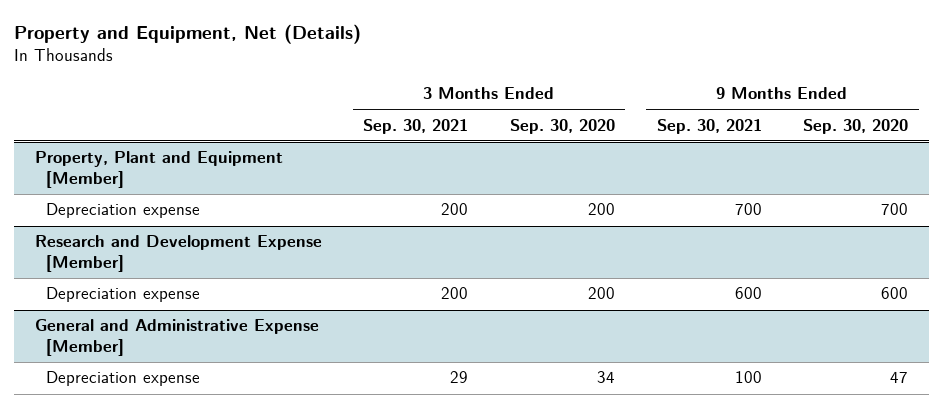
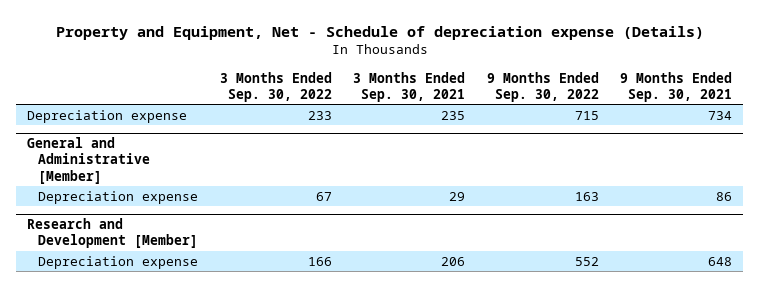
- Property and Equipment, Net (Details)
+ Property and Equipment, Net - Schedule of depreciation expense (Details)
- | 3 Months Ended Sep. 30, 2021 | 3 Months Ended Sep. 30, 2020 | 9 Months Ended Sep. 30, 2021 | 9 Months Ended Sep. 30, 2020
+ | 3 Months Ended Sep. 30, 2022 | 3 Months Ended Sep. 30, 2021 | 9 Months Ended Sep. 30, 2022 | 9 Months Ended Sep. 30, 2021
- Property, Plant and Equipment [Member]
- Depreciation expense | 200 | 200 | 700 | 700
- Research and Development Expense [Member]
- Depreciation expense | 200 | 200 | 600 | 600
- General and Administrative Expense [Member]
- Depreciation expense | 29 | 34 | 100 | 47
+ Depreciation expense | 233 | 235 | 715 | 734
+ General and Administrative [Member]
+ Depreciation expense | 67 | 29 | 163 | 86
+ Research and Development [Member]
+ Depreciation expense | 166 | 206 | 552 | 648

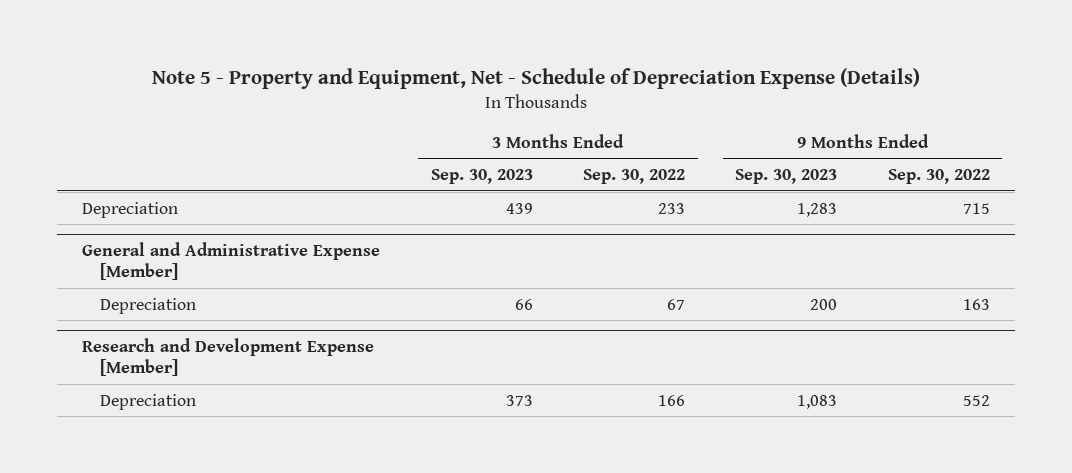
- Property and Equipment, Net - Schedule of depreciation expense (Details)
+ Note 5 - Property and Equipment, Net - Schedule of Depreciation Expense (Details)
- | 3 Months Ended Sep. 30, 2022 | 3 Months Ended Sep. 30, 2021 | 9 Months Ended Sep. 30, 2022 | 9 Months Ended Sep. 30, 2021
+ | 3 Months Ended Sep. 30, 2023 | 3 Months Ended Sep. 30, 2022 | 9 Months Ended Sep. 30, 2023 | 9 Months Ended Sep. 30, 2022
- Depreciation expense | 233 | 235 | 715 | 734
- General and Administrative [Member]
- Depreciation expense | 67 | 29 | 163 | 86
- Research and Development [Member]
- Depreciation expense | 166 | 206 | 552 | 648
+ Depreciation | 439 | 233 | 1,283 | 715
+ General and Administrative Expense [Member]
+ Depreciation | 66 | 67 | 200 | 163
+ Research and Development Expense [Member]
+ Depreciation | 373 | 166 | 1,083 | 552

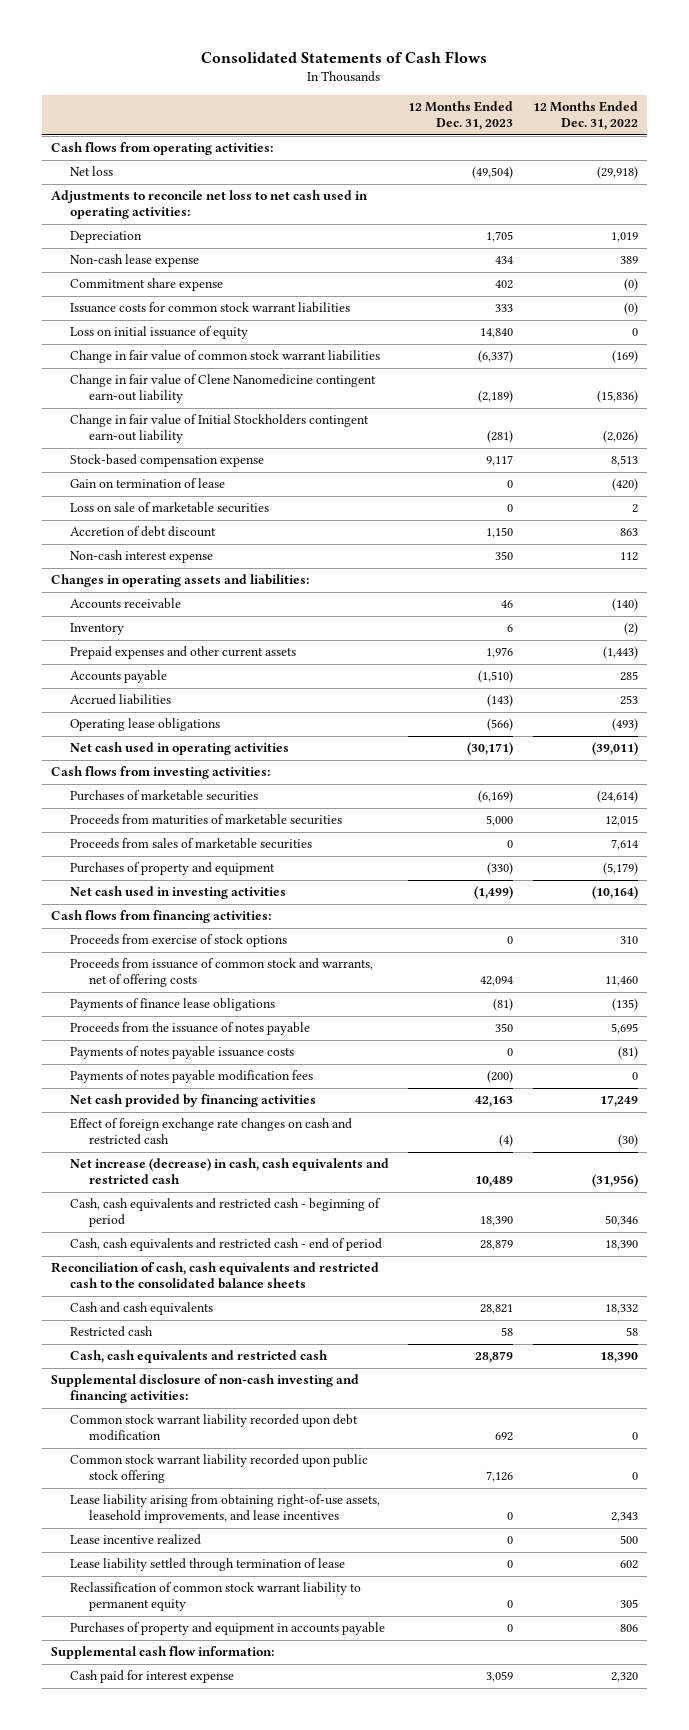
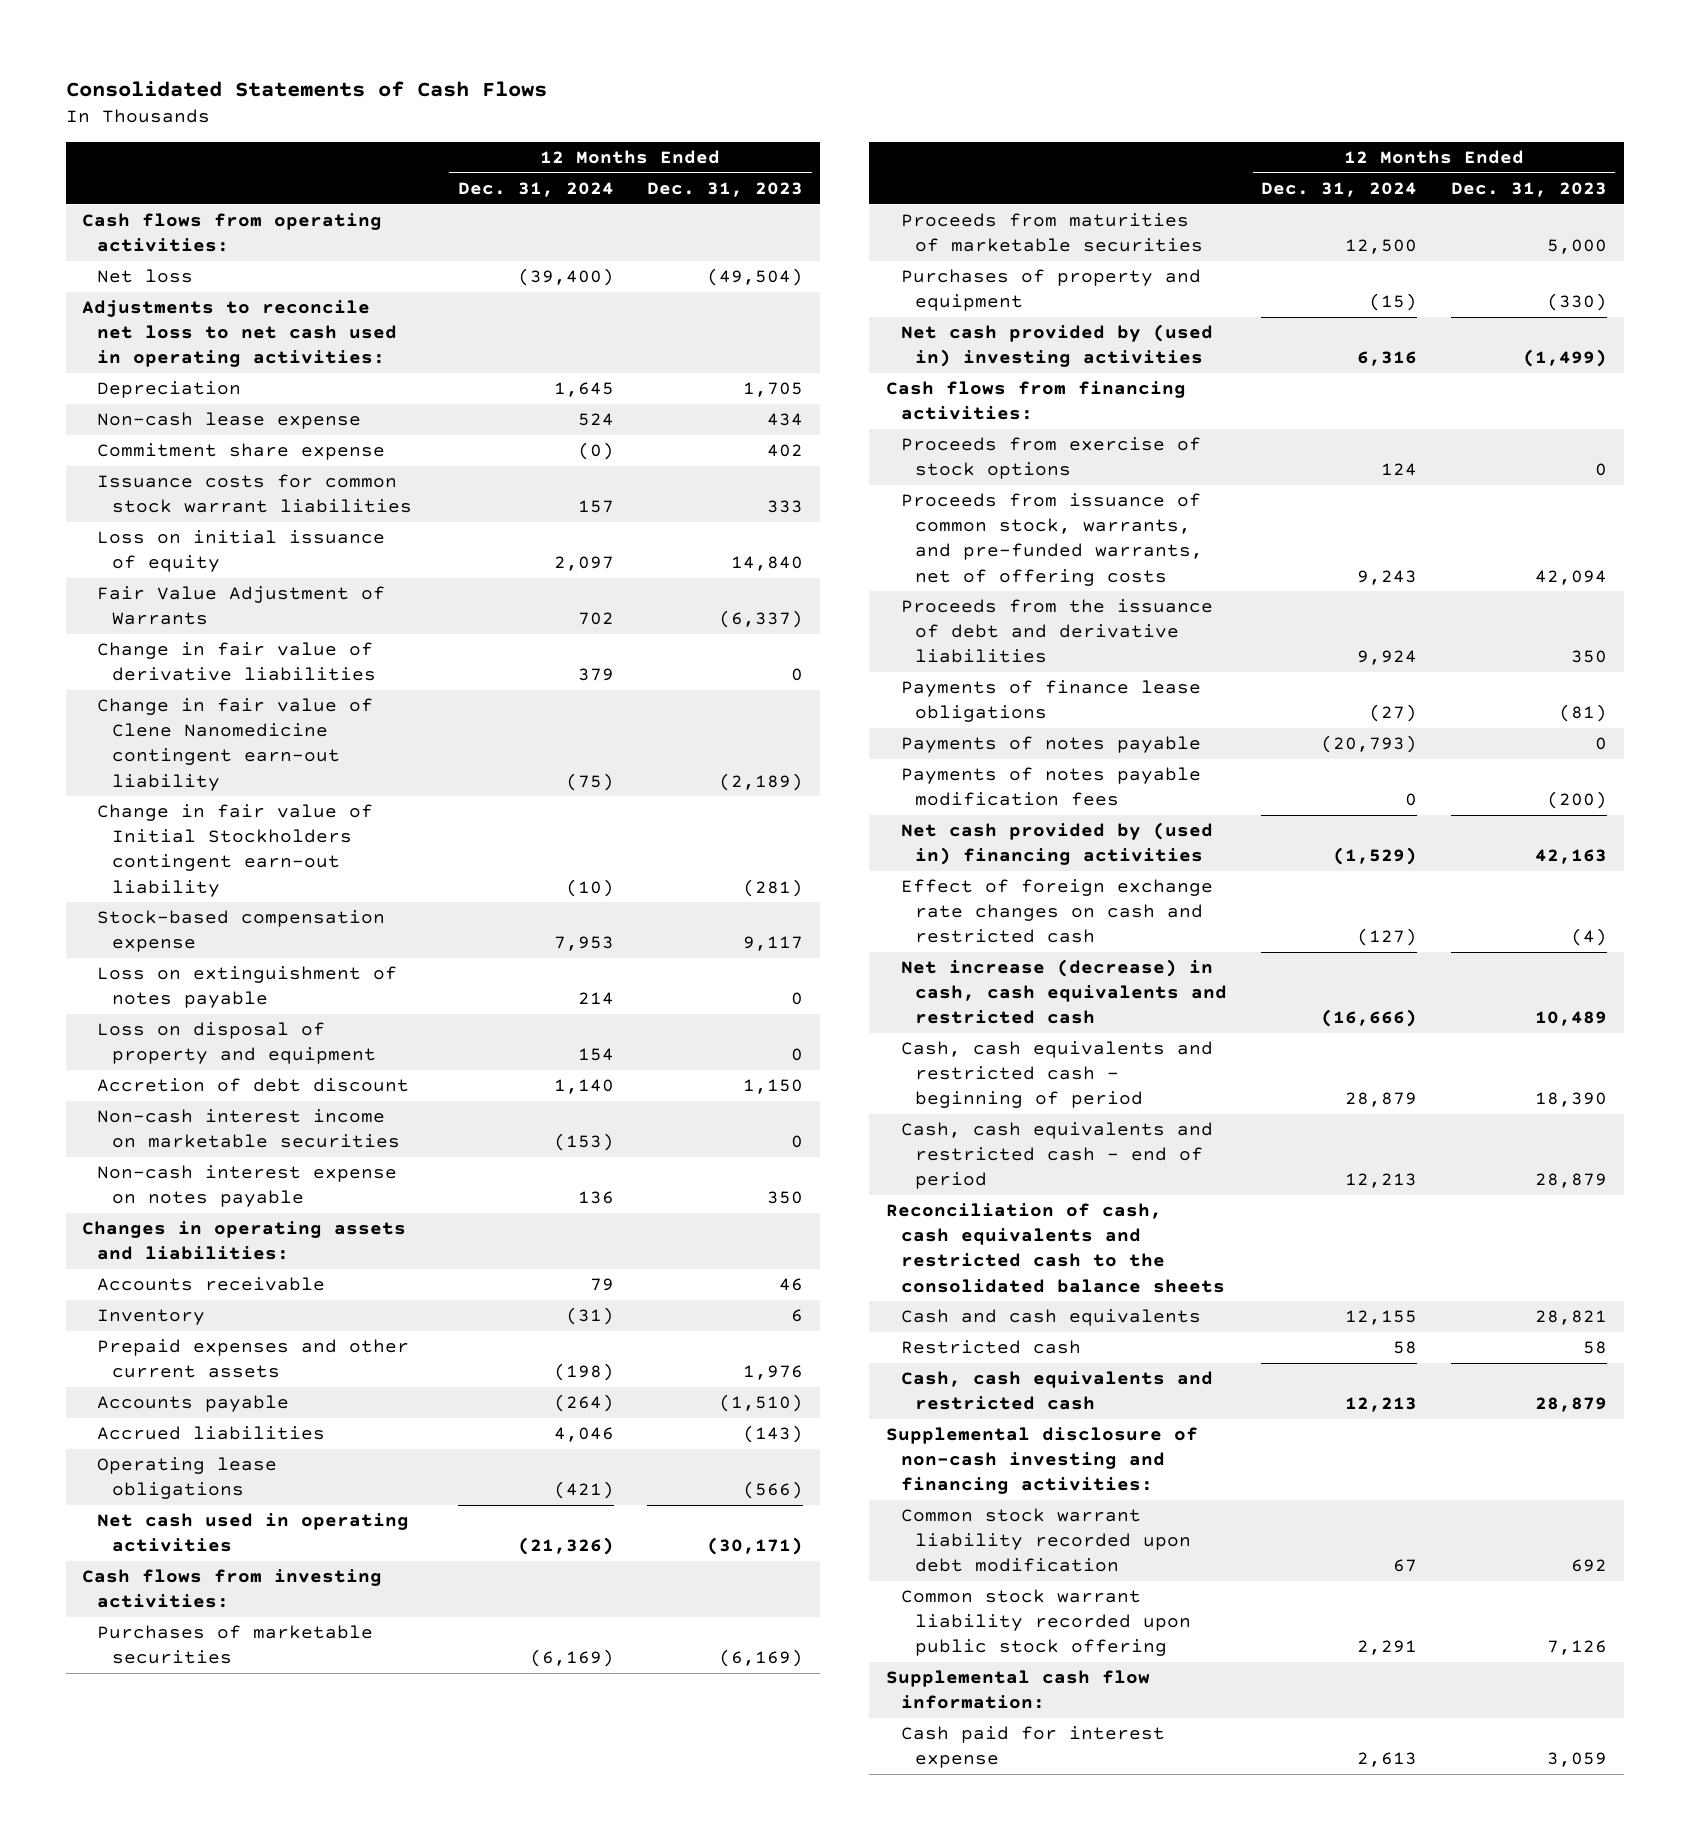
- | 12 Months Ended Dec. 31, 2023 | 12 Months Ended Dec. 31, 2022
+ | 12 Months Ended Dec. 31, 2024 | 12 Months Ended Dec. 31, 2023
- Change in fair value of common stock warrant liabilities | (6,337) | (169)
+ Fair Value Adjustment of Warrants | 702 | (6,337)
+ Change in fair value of derivative liabilities | 379 | 0
- Gain on termination of lease | 0 | (420)
- Loss on sale of marketable securities | 0 | 2
+ Loss on extinguishment of notes payable | 214 | 0
+ Loss on disposal of property and equipment | 154 | 0
- Non-cash interest expense | 350 | 112
+ Non-cash interest income on marketable securities | (153) | 0
+ Non-cash interest expense on notes payable | 136 | 350
- Proceeds from sales of marketable securities | 0 | 7,614
- Net cash used in investing activities | (1,499) | (10,164)
+ Net cash provided by (used in) investing activities | 6,316 | (1,499)
- Proceeds from issuance of common stock and warrants, net of offering costs | 42,094 | 11,460
+ Proceeds from issuance of common stock, warrants, and pre-funded warrants, net of offering costs | 9,243 | 42,094
+ Proceeds from the issuance of debt and derivative liabilities | 9,924 | 350
- Proceeds from the issuance of notes payable | 350 | 5,695
- Payments of notes payable issuance costs | 0 | (81)
+ Payments of notes payable | (20,793) | 0
- Net cash provided by financing activities | 42,163 | 17,249
+ Net cash provided by (used in) financing activities | (1,529) | 42,163
- Lease liability arising from obtaining right-of-use assets, leasehold improvements, and lease incentives | 0 | 2,343
- Lease incentive realized | 0 | 500
- Lease liability settled through termination of lease | 0 | 602
- Reclassification of common stock warrant liability to permanent equity | 0 | 305
- Purchases of property and equipment in accounts payable | 0 | 806

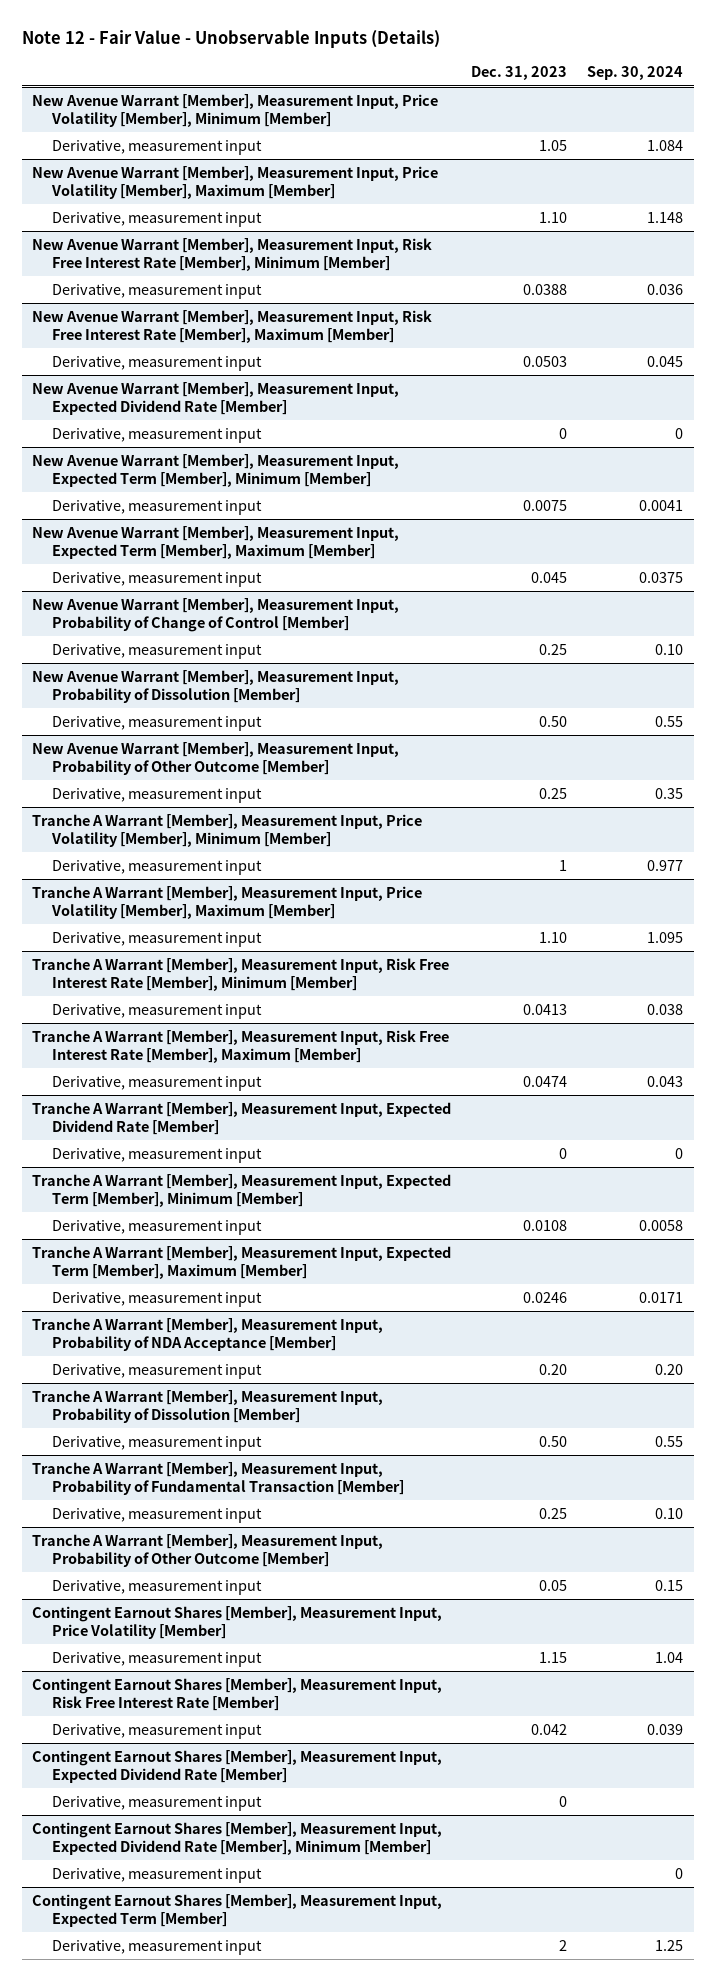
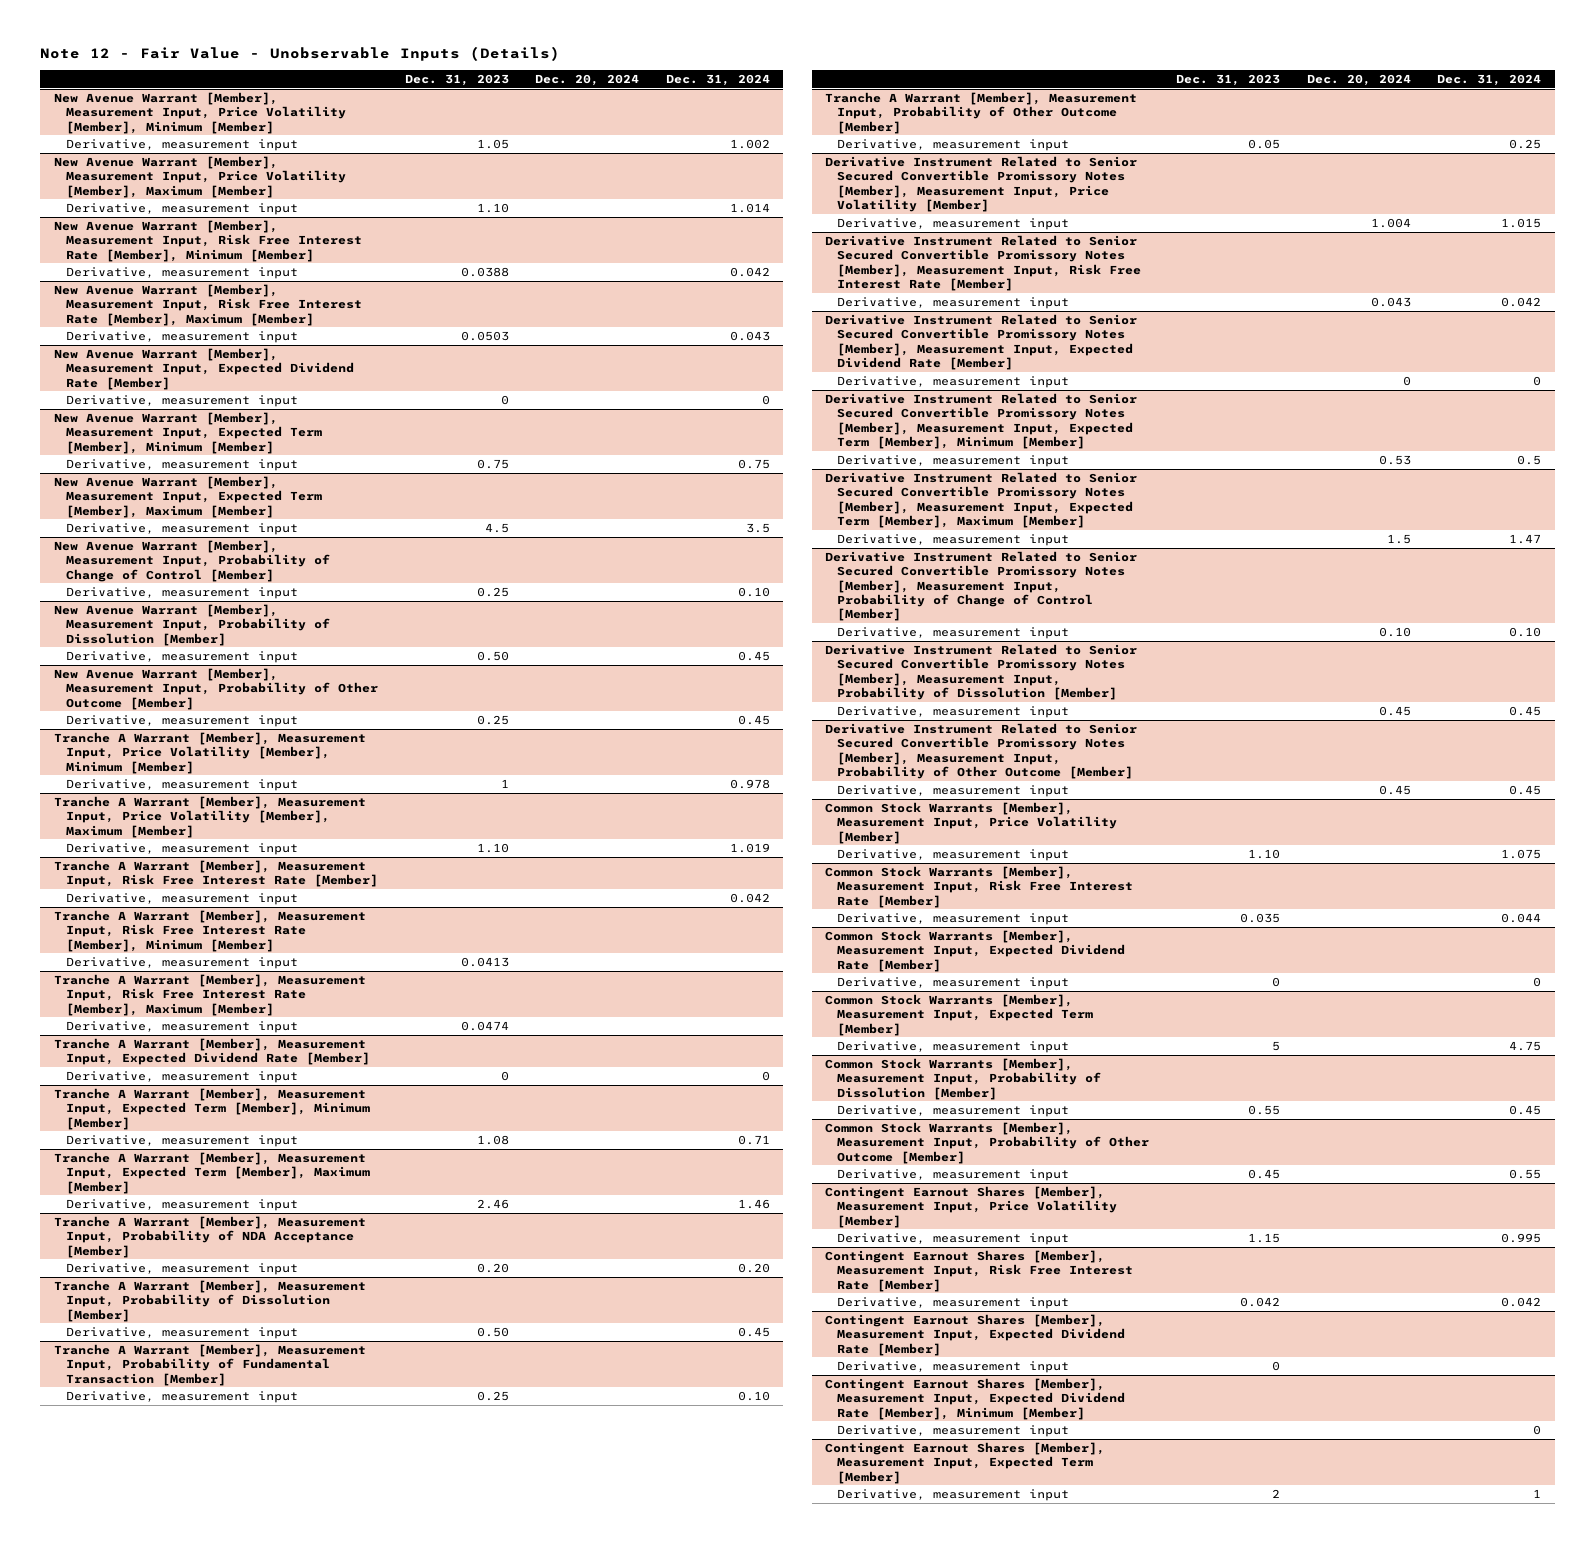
- | Dec. 31, 2023 | Sep. 30, 2024
+ | Dec. 31, 2023 | Dec. 20, 2024 | Dec. 31, 2024
@ New Avenue Warrant [Member], Measurement Input, Expected Term [Member], Minimum [Member]
- Derivative, measurement input | 0.0075 | 0.0041
+ Derivative, measurement input | 0.75 | | 0.75
@ New Avenue Warrant [Member], Measurement Input, Expected Term [Member], Maximum [Member]
- Derivative, measurement input | 0.045 | 0.0375
+ Derivative, measurement input | 4.5 | | 3.5
+ Tranche A Warrant [Member], Measurement Input, Risk Free Interest Rate [Member]
+ Derivative, measurement input | | | 0.042
@ Tranche A Warrant [Member], Measurement Input, Expected Term [Member], Minimum [Member]
- Derivative, measurement input | 0.0108 | 0.0058
+ Derivative, measurement input | 1.08 | | 0.71
@ Tranche A Warrant [Member], Measurement Input, Expected Term [Member], Maximum [Member]
- Derivative, measurement input | 0.0246 | 0.0171
+ Derivative, measurement input | 2.46 | | 1.46
+ Derivative Instrument Related to Senior Secured Convertible Promissory Notes [Member], Measurement Input, Price Volatility [Member]
+ Derivative, measurement input | | 1.004 | 1.015
+ Derivative Instrument Related to Senior Secured Convertible Promissory Notes [Member], Measurement Input, Risk Free Interest Rate [Member]
+ Derivative, measurement input | | 0.043 | 0.042
+ Derivative Instrument Related to Senior Secured Convertible Promissory Notes [Member], Measurement Input, Expected Dividend Rate [Member]
+ Derivative, measurement input | | 0 | 0
+ Derivative Instrument Related to Senior Secured Convertible Promissory Notes [Member], Measurement Input, Expected Term [Member], Minimum [Member]
+ Derivative, measurement input | | 0.53 | 0.5
+ Derivative Instrument Related to Senior Secured Convertible Promissory Notes [Member], Measurement Input, Expected Term [Member], Maximum [Member]
+ Derivative, measurement input | | 1.5 | 1.47
+ Derivative Instrument Related to Senior Secured Convertible Promissory Notes [Member], Measurement Input, Probability of Change of Control [Member]
+ Derivative, measurement input | | 0.10 | 0.10
+ Derivative Instrument Related to Senior Secured Convertible Promissory Notes [Member], Measurement Input, Probability of Dissolution [Member]
+ Derivative, measurement input | | 0.45 | 0.45
+ Derivative Instrument Related to Senior Secured Convertible Promissory Notes [Member], Measurement Input, Probability of Other Outcome [Member]
+ Derivative, measurement input | | 0.45 | 0.45
+ Common Stock Warrants [Member], Measurement Input, Price Volatility [Member]
+ Derivative, measurement input | 1.10 | | 1.075
+ Common Stock Warrants [Member], Measurement Input, Risk Free Interest Rate [Member]
+ Derivative, measurement input | 0.035 | | 0.044
+ Common Stock Warrants [Member], Measurement Input, Expected Dividend Rate [Member]
+ Derivative, measurement input | 0 | | 0
+ Common Stock Warrants [Member], Measurement Input, Expected Term [Member]
+ Derivative, measurement input | 5 | | 4.75
+ Common Stock Warrants [Member], Measurement Input, Probability of Dissolution [Member]
+ Derivative, measurement input | 0.55 | | 0.45
+ Common Stock Warrants [Member], Measurement Input, Probability of Other Outcome [Member]
+ Derivative, measurement input | 0.45 | | 0.55

